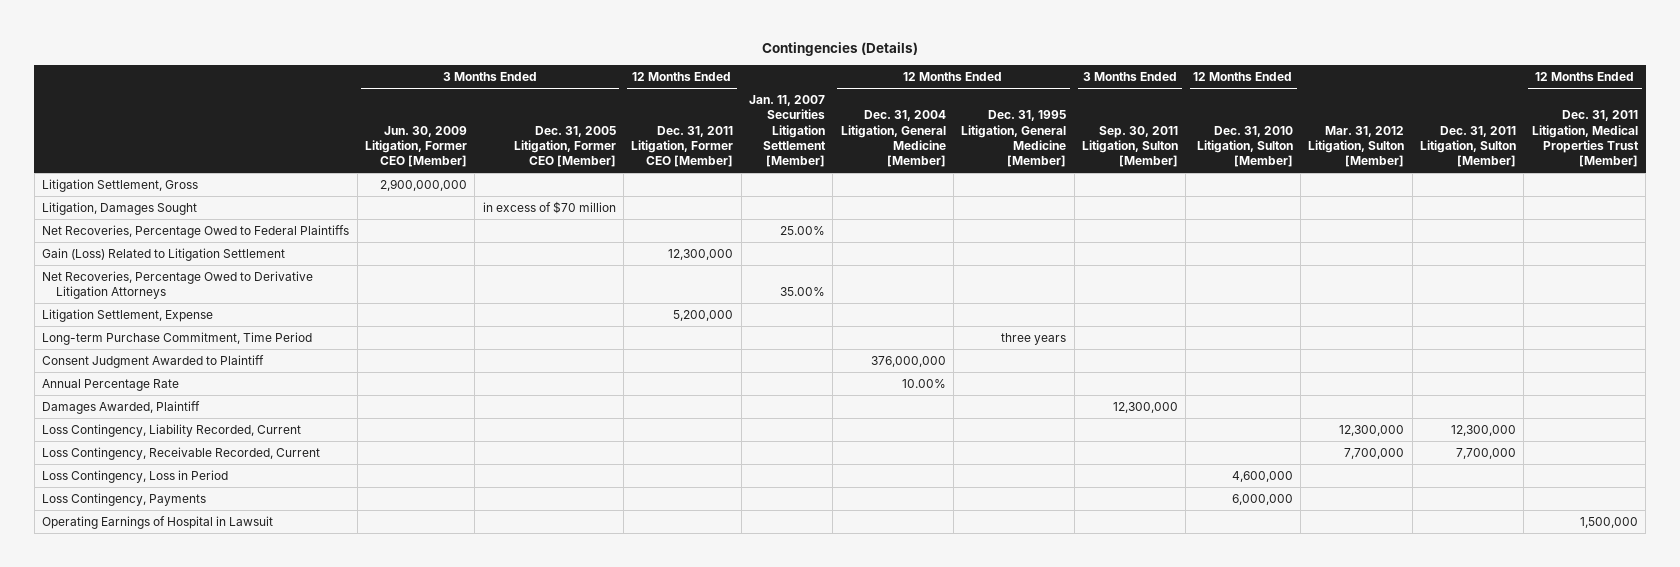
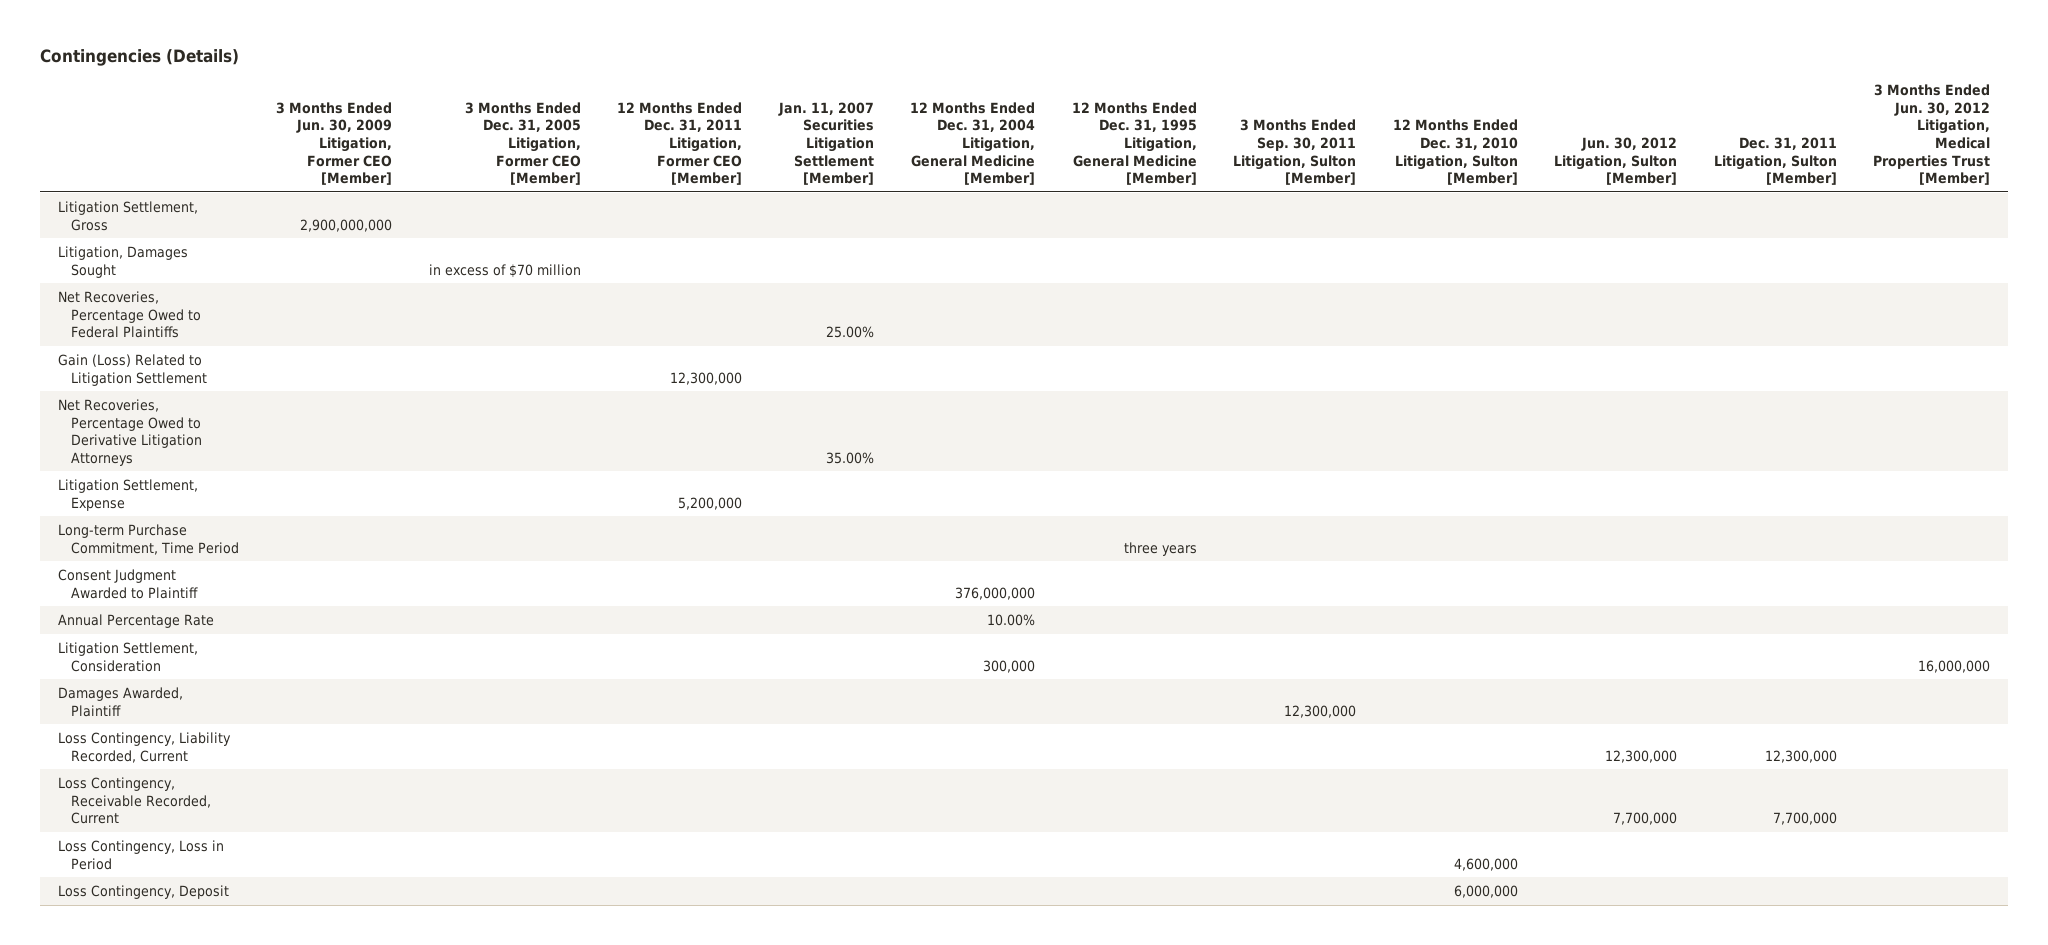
- | 3 Months Ended Jun. 30, 2009 Litigation, Former CEO [Member] | 3 Months Ended Dec. 31, 2005 Litigation, Former CEO [Member] | 12 Months Ended Dec. 31, 2011 Litigation, Former CEO [Member] | Jan. 11, 2007 Securities Litigation Settlement [Member] | 12 Months Ended Dec. 31, 2004 Litigation, General Medicine [Member] | 12 Months Ended Dec. 31, 1995 Litigation, General Medicine [Member] | 3 Months Ended Sep. 30, 2011 Litigation, Sulton [Member] | 12 Months Ended Dec. 31, 2010 Litigation, Sulton [Member] | Mar. 31, 2012 Litigation, Sulton [Member] | Dec. 31, 2011 Litigation, Sulton [Member] | 12 Months Ended Dec. 31, 2011 Litigation, Medical Properties Trust [Member]
+ | 3 Months Ended Jun. 30, 2009 Litigation, Former CEO [Member] | 3 Months Ended Dec. 31, 2005 Litigation, Former CEO [Member] | 12 Months Ended Dec. 31, 2011 Litigation, Former CEO [Member] | Jan. 11, 2007 Securities Litigation Settlement [Member] | 12 Months Ended Dec. 31, 2004 Litigation, General Medicine [Member] | 12 Months Ended Dec. 31, 1995 Litigation, General Medicine [Member] | 3 Months Ended Sep. 30, 2011 Litigation, Sulton [Member] | 12 Months Ended Dec. 31, 2010 Litigation, Sulton [Member] | Jun. 30, 2012 Litigation, Sulton [Member] | Dec. 31, 2011 Litigation, Sulton [Member] | 3 Months Ended Jun. 30, 2012 Litigation, Medical Properties Trust [Member]
+ Litigation Settlement, Consideration | | | | | 300,000 | | | | | | 16,000,000
- Loss Contingency, Payments | | | | | | | | 6,000,000 | | |
- Operating Earnings of Hospital in Lawsuit | | | | | | | | | | | 1,500,000
+ Loss Contingency, Deposit | | | | | | | | 6,000,000 | | |

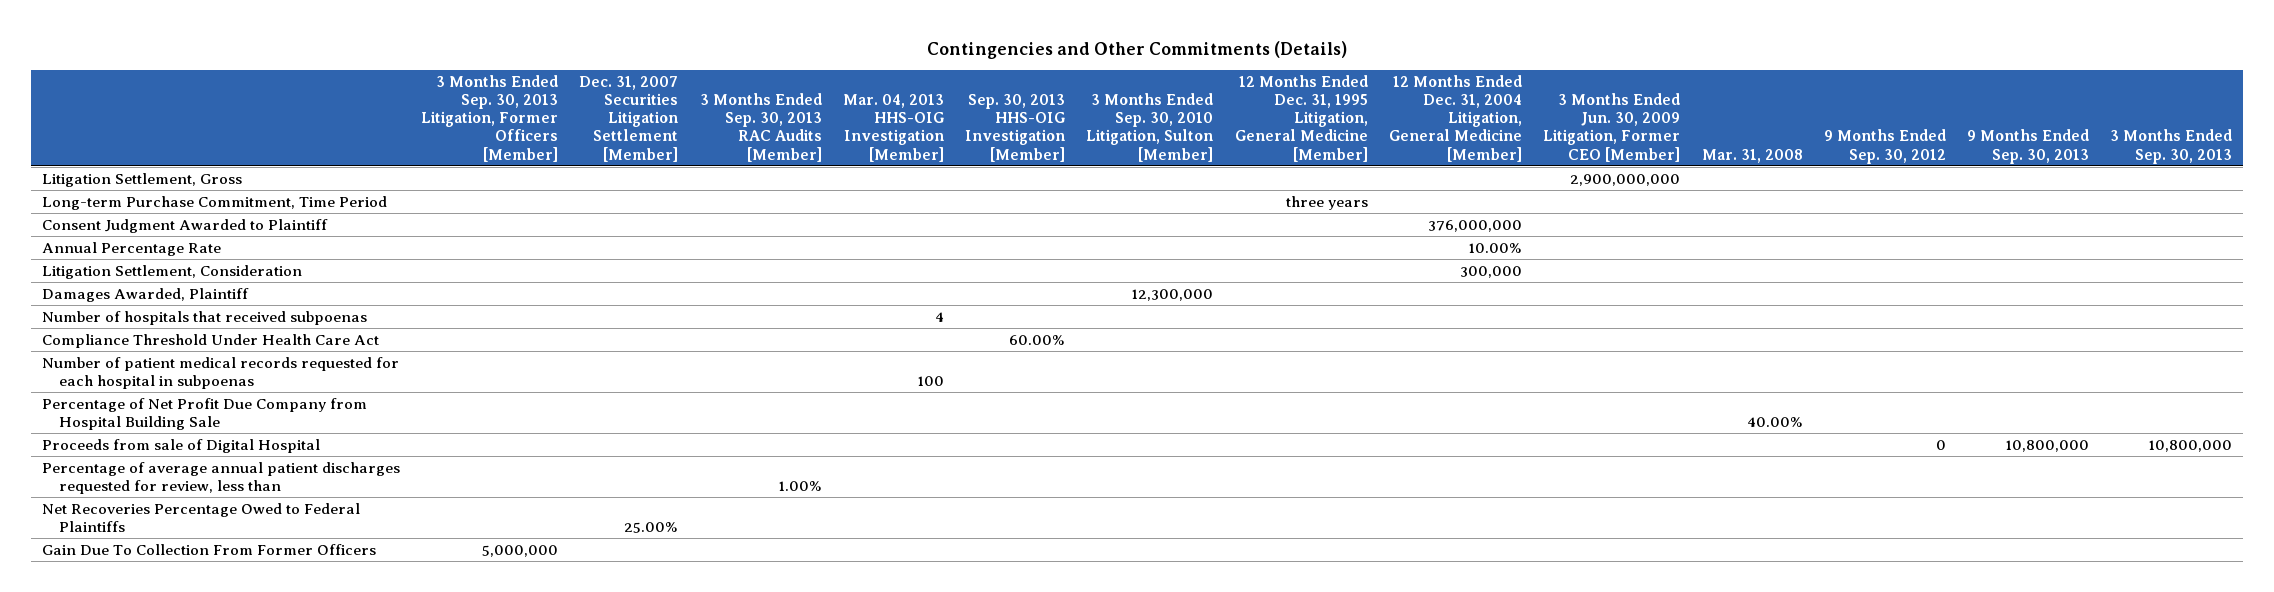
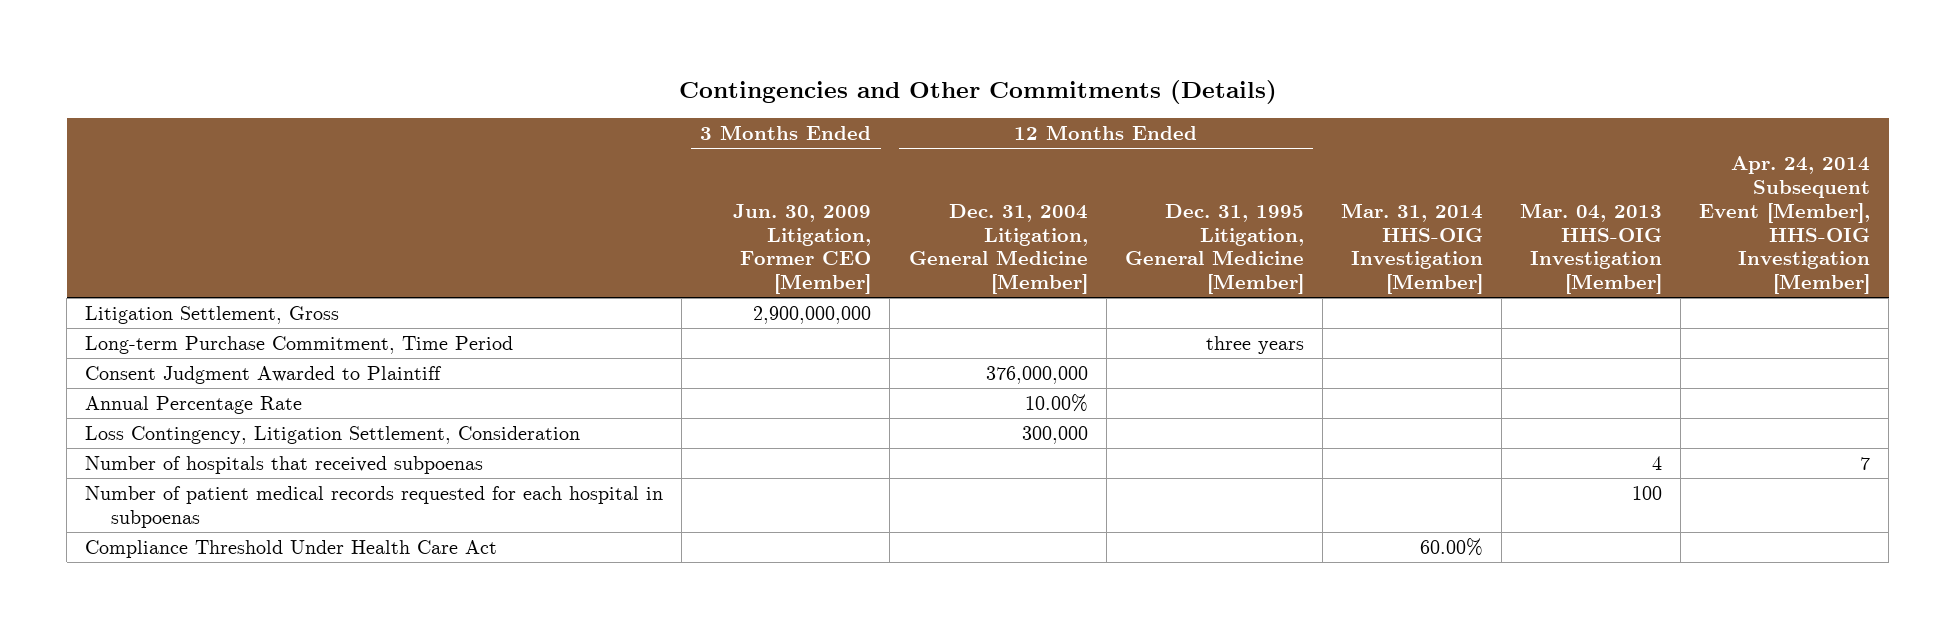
- | 3 Months Ended Sep. 30, 2013 Litigation, Former Officers [Member] | Dec. 31, 2007 Securities Litigation Settlement [Member] | 3 Months Ended Sep. 30, 2013 RAC Audits [Member] | Mar. 04, 2013 HHS-OIG Investigation [Member] | Sep. 30, 2013 HHS-OIG Investigation [Member] | 3 Months Ended Sep. 30, 2010 Litigation, Sulton [Member] | 12 Months Ended Dec. 31, 1995 Litigation, General Medicine [Member] | 12 Months Ended Dec. 31, 2004 Litigation, General Medicine [Member] | 3 Months Ended Jun. 30, 2009 Litigation, Former CEO [Member] | Mar. 31, 2008 | 9 Months Ended Sep. 30, 2012 | 9 Months Ended Sep. 30, 2013 | 3 Months Ended Sep. 30, 2013
+ | 3 Months Ended Jun. 30, 2009 Litigation, Former CEO [Member] | 12 Months Ended Dec. 31, 2004 Litigation, General Medicine [Member] | 12 Months Ended Dec. 31, 1995 Litigation, General Medicine [Member] | Mar. 31, 2014 HHS-OIG Investigation [Member] | Mar. 04, 2013 HHS-OIG Investigation [Member] | Apr. 24, 2014 Subsequent Event [Member], HHS-OIG Investigation [Member]
- Litigation Settlement, Consideration | | | | | | | | 300,000 | | | | |
- Damages Awarded, Plaintiff | | | | | | 12,300,000 | | | | | | |
+ Loss Contingency, Litigation Settlement, Consideration | | 300,000 | | | |
- Percentage of Net Profit Due Company from Hospital Building Sale | | | | | | | | | | 40.00% | | |
- Proceeds from sale of Digital Hospital | | | | | | | | | | | 0 | 10,800,000 | 10,800,000
- Percentage of average annual patient discharges requested for review, less than | | | 1.00% | | | | | | | | | |
- Net Recoveries Percentage Owed to Federal Plaintiffs | | 25.00% | | | | | | | | | | |
- Gain Due To Collection From Former Officers | 5,000,000 | | | | | | | | | | | |
moved down: Compliance Threshold Under Health Care Act | | | | 60.00% | |

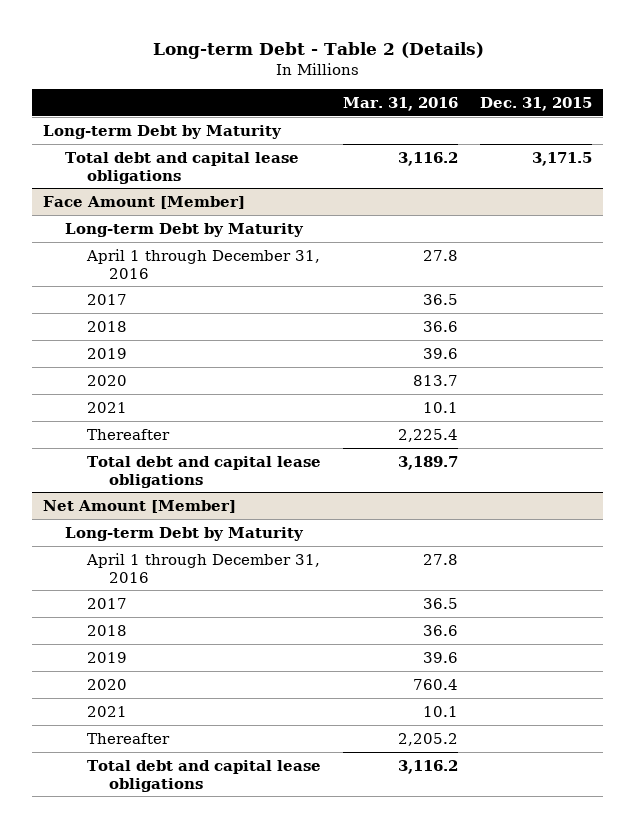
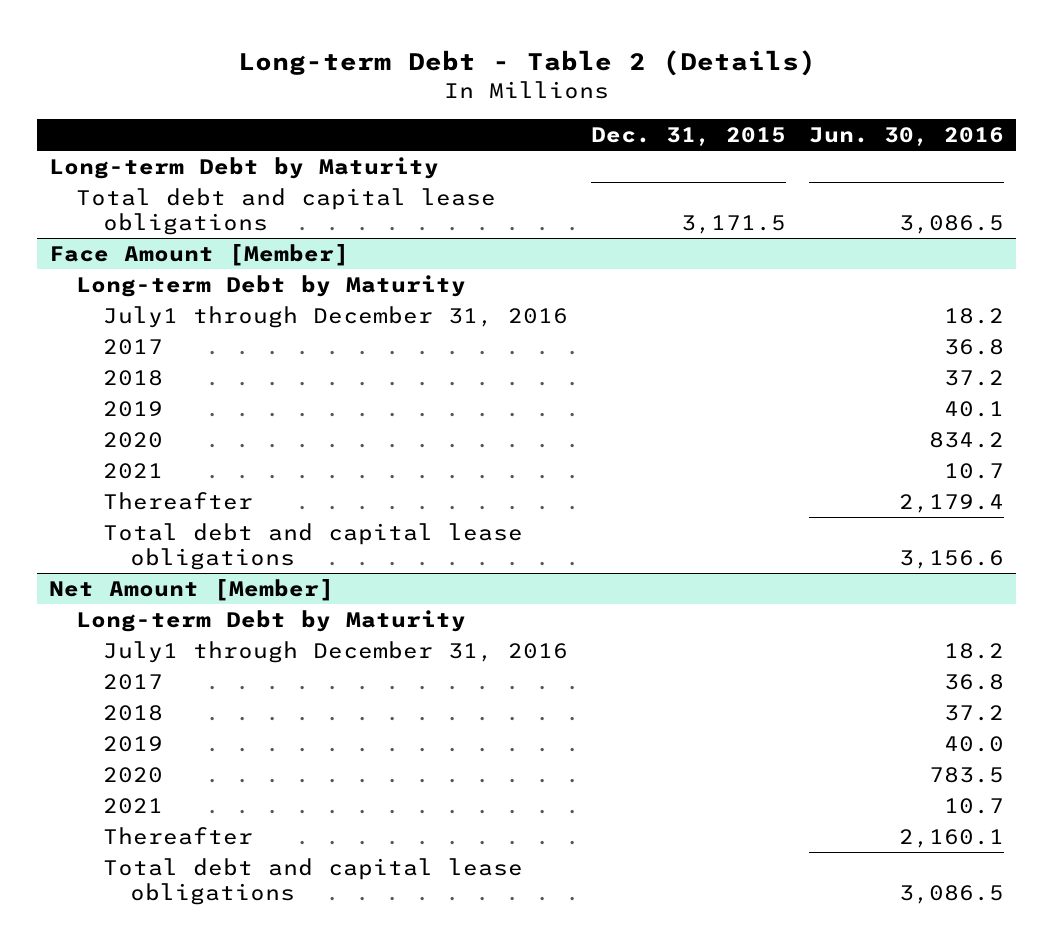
- | Mar. 31, 2016 | Dec. 31, 2015
+ | Dec. 31, 2015 | Jun. 30, 2016
@ Face Amount [Member]
- April 1 through December 31, 2016 | 27.8 |
+ July1 through December 31, 2016 | | 18.2
@ Net Amount [Member]
- April 1 through December 31, 2016 | 27.8 |
+ July1 through December 31, 2016 | | 18.2

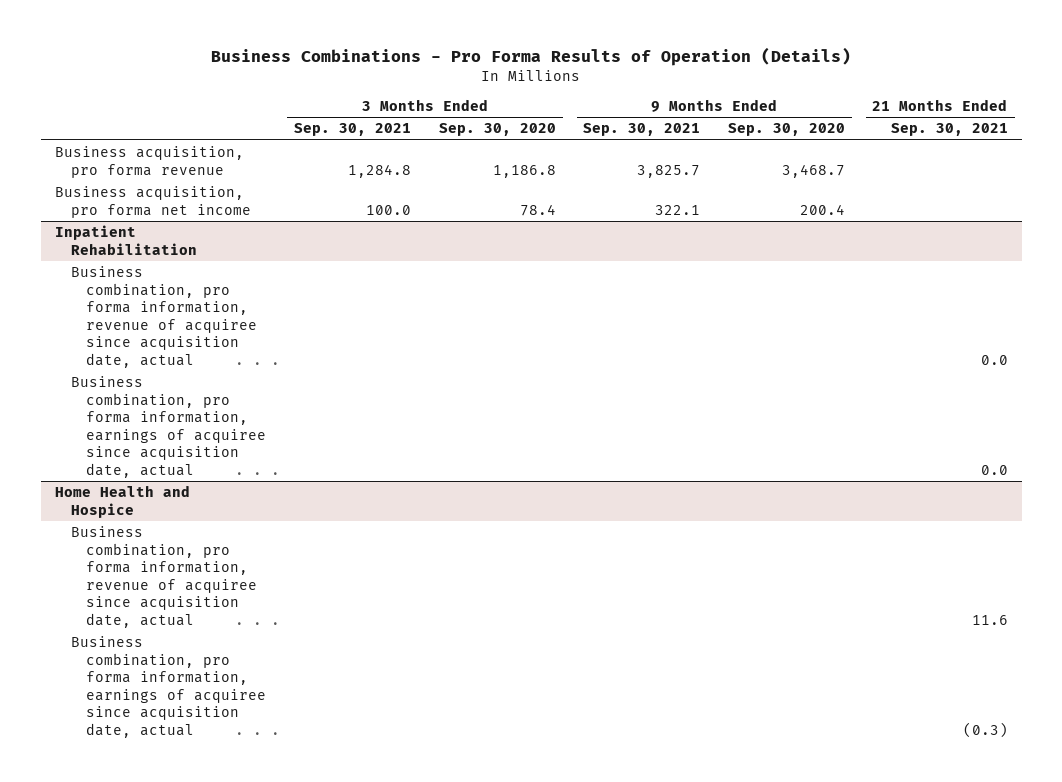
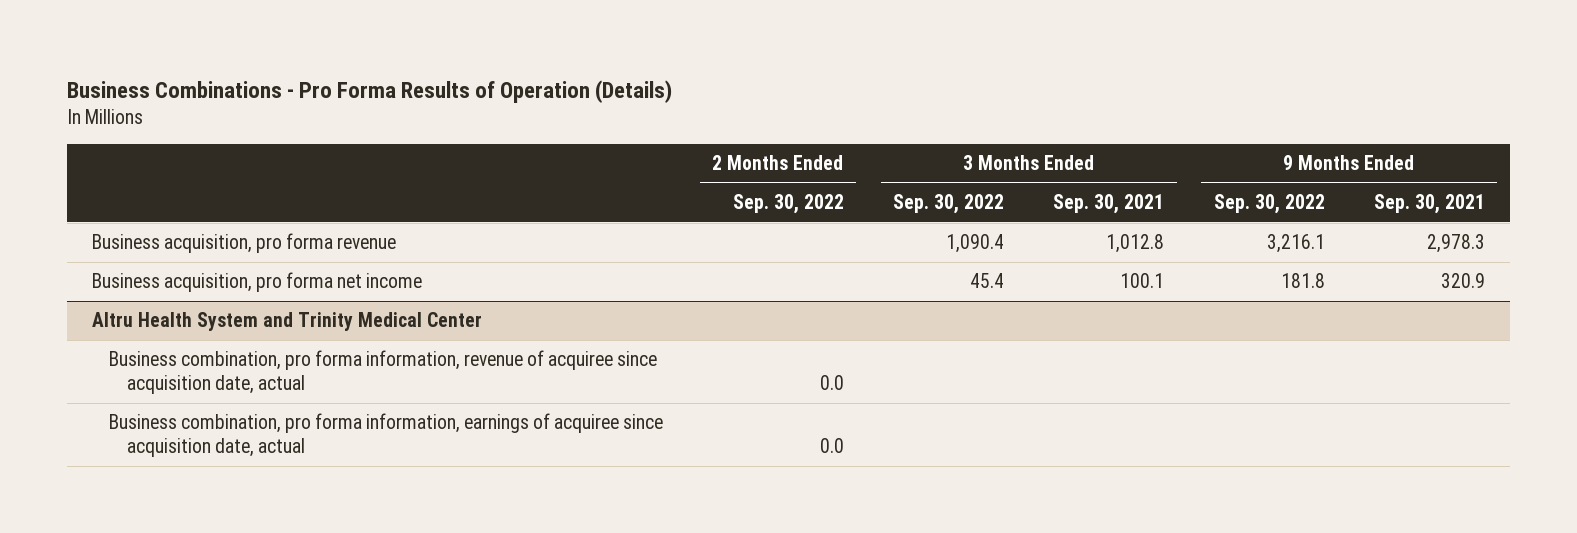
- | 3 Months Ended Sep. 30, 2021 | 3 Months Ended Sep. 30, 2020 | 9 Months Ended Sep. 30, 2021 | 9 Months Ended Sep. 30, 2020 | 21 Months Ended Sep. 30, 2021
+ | 2 Months Ended Sep. 30, 2022 | 3 Months Ended Sep. 30, 2022 | 3 Months Ended Sep. 30, 2021 | 9 Months Ended Sep. 30, 2022 | 9 Months Ended Sep. 30, 2021
- Business acquisition, pro forma revenue | 1,284.8 | 1,186.8 | 3,825.7 | 3,468.7 |
- Business acquisition, pro forma net income | 100.0 | 78.4 | 322.1 | 200.4 |
- Inpatient Rehabilitation
- Business combination, pro forma information, revenue of acquiree since acquisition date, actual | | | | | 0.0
- Business combination, pro forma information, earnings of acquiree since acquisition date, actual | | | | | 0.0
- Home Health and Hospice
- Business combination, pro forma information, revenue of acquiree since acquisition date, actual | | | | | 11.6
- Business combination, pro forma information, earnings of acquiree since acquisition date, actual | | | | | (0.3)
+ Business acquisition, pro forma revenue | | 1,090.4 | 1,012.8 | 3,216.1 | 2,978.3
+ Business acquisition, pro forma net income | | 45.4 | 100.1 | 181.8 | 320.9
+ Altru Health System and Trinity Medical Center
+ Business combination, pro forma information, revenue of acquiree since acquisition date, actual | 0.0 | | | |
+ Business combination, pro forma information, earnings of acquiree since acquisition date, actual | 0.0 | | | |

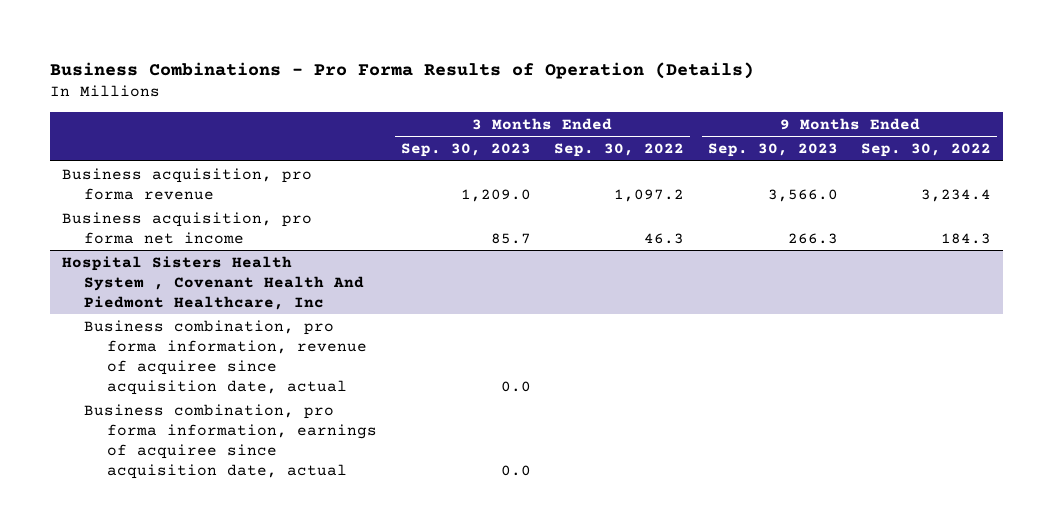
- | 2 Months Ended Sep. 30, 2022 | 3 Months Ended Sep. 30, 2022 | 3 Months Ended Sep. 30, 2021 | 9 Months Ended Sep. 30, 2022 | 9 Months Ended Sep. 30, 2021
+ | 3 Months Ended Sep. 30, 2023 | 3 Months Ended Sep. 30, 2022 | 9 Months Ended Sep. 30, 2023 | 9 Months Ended Sep. 30, 2022
- Business acquisition, pro forma revenue | | 1,090.4 | 1,012.8 | 3,216.1 | 2,978.3
- Business acquisition, pro forma net income | | 45.4 | 100.1 | 181.8 | 320.9
- Altru Health System and Trinity Medical Center
- Business combination, pro forma information, revenue of acquiree since acquisition date, actual | 0.0 | | | |
- Business combination, pro forma information, earnings of acquiree since acquisition date, actual | 0.0 | | | |
+ Business acquisition, pro forma revenue | 1,209.0 | 1,097.2 | 3,566.0 | 3,234.4
+ Business acquisition, pro forma net income | 85.7 | 46.3 | 266.3 | 184.3
+ Hospital Sisters Health System , Covenant Health And Piedmont Healthcare, Inc
+ Business combination, pro forma information, revenue of acquiree since acquisition date, actual | 0.0 | | |
+ Business combination, pro forma information, earnings of acquiree since acquisition date, actual | 0.0 | | |

